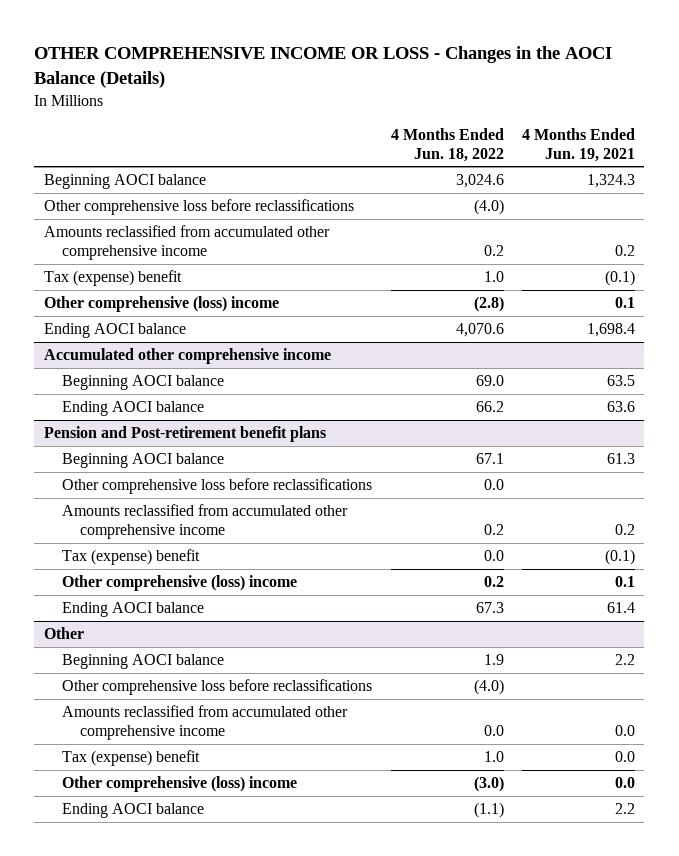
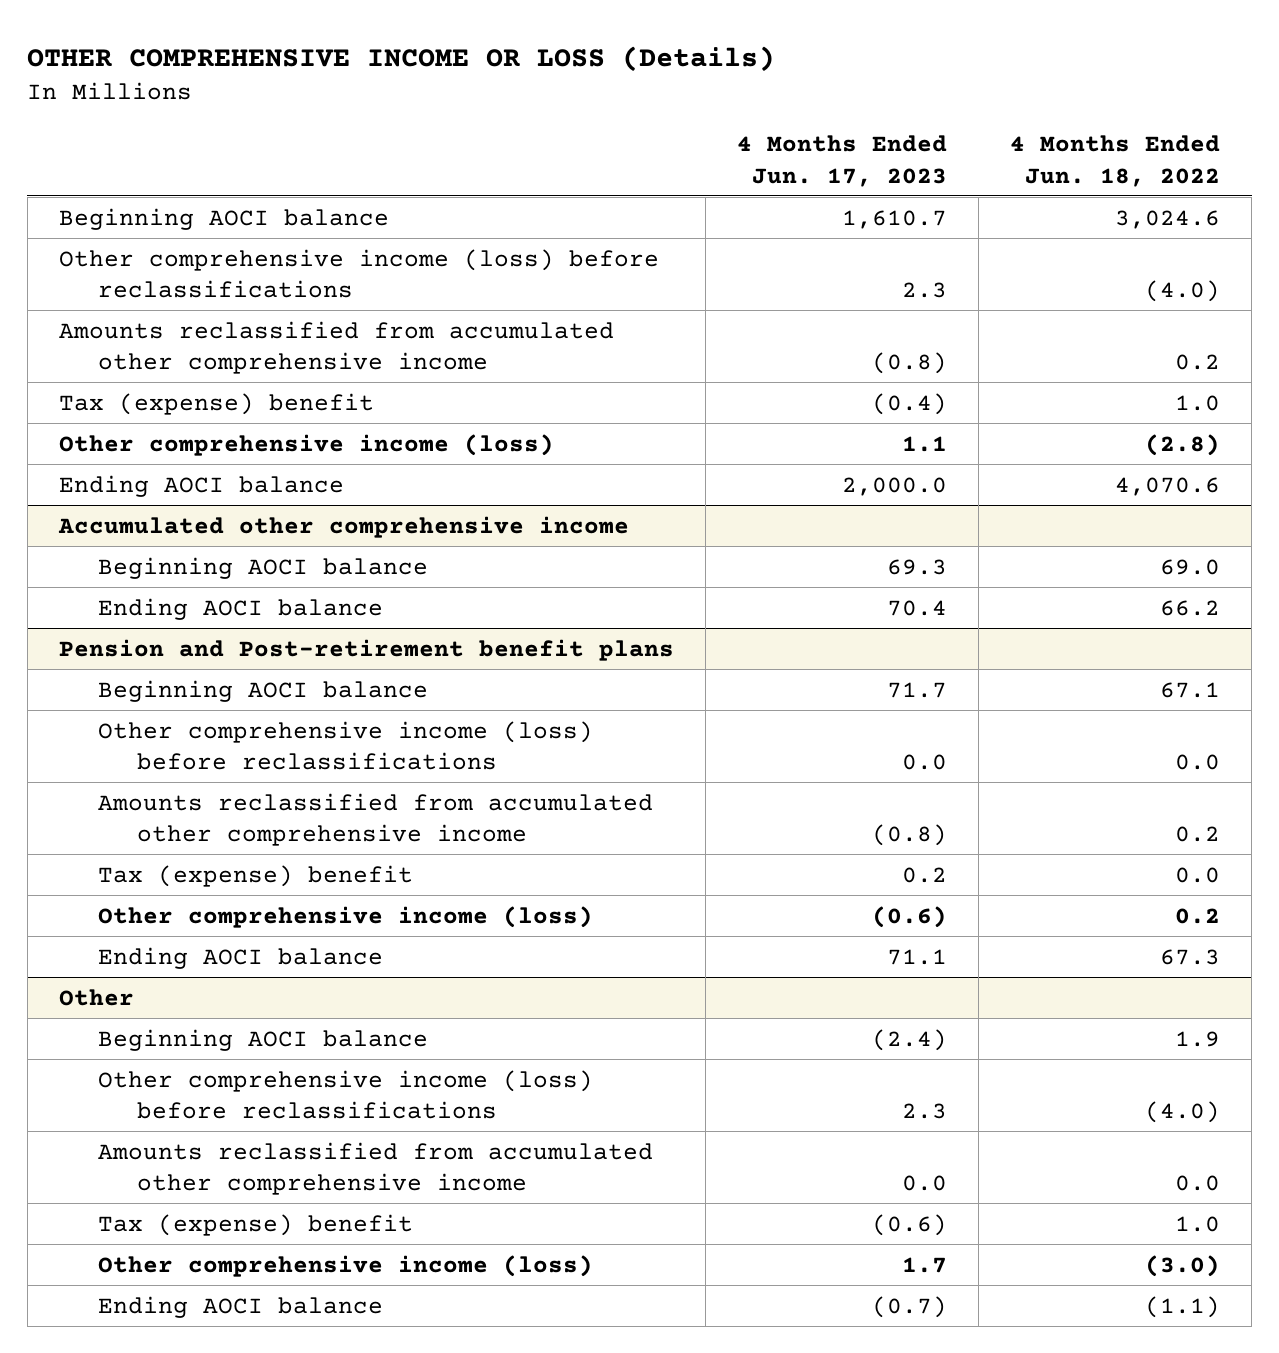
- OTHER COMPREHENSIVE INCOME OR LOSS - Changes in the AOCI Balance (Details)
+ OTHER COMPREHENSIVE INCOME OR LOSS (Details)
- | 4 Months Ended Jun. 18, 2022 | 4 Months Ended Jun. 19, 2021
+ | 4 Months Ended Jun. 17, 2023 | 4 Months Ended Jun. 18, 2022
- Other comprehensive loss before reclassifications | (4.0) |
+ Other comprehensive income (loss) before reclassifications | 2.3 | (4.0)
- Other comprehensive (loss) income | (2.8) | 0.1
+ Other comprehensive income (loss) | 1.1 | (2.8)
@ Pension and Post-retirement benefit plans
- Other comprehensive loss before reclassifications | 0.0 |
+ Other comprehensive income (loss) before reclassifications | 0.0 | 0.0
- Other comprehensive (loss) income | 0.2 | 0.1
+ Other comprehensive income (loss) | (0.6) | 0.2
@ Other
- Other comprehensive loss before reclassifications | (4.0) |
+ Other comprehensive income (loss) before reclassifications | 2.3 | (4.0)
- Other comprehensive (loss) income | (3.0) | 0.0
+ Other comprehensive income (loss) | 1.7 | (3.0)

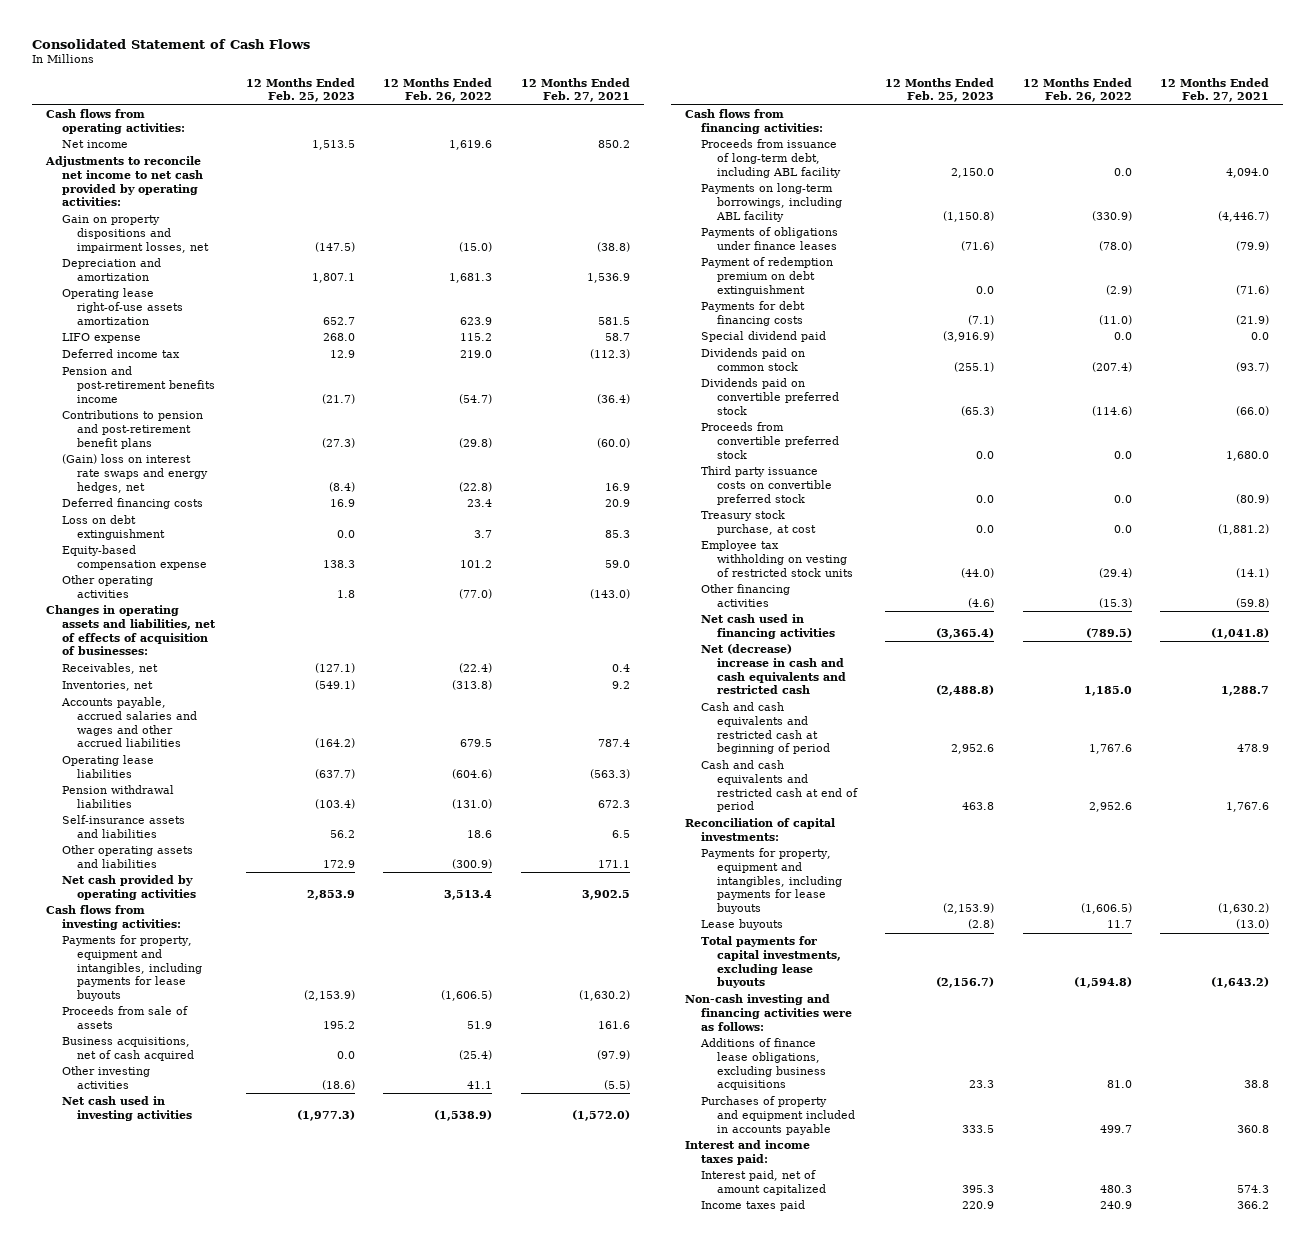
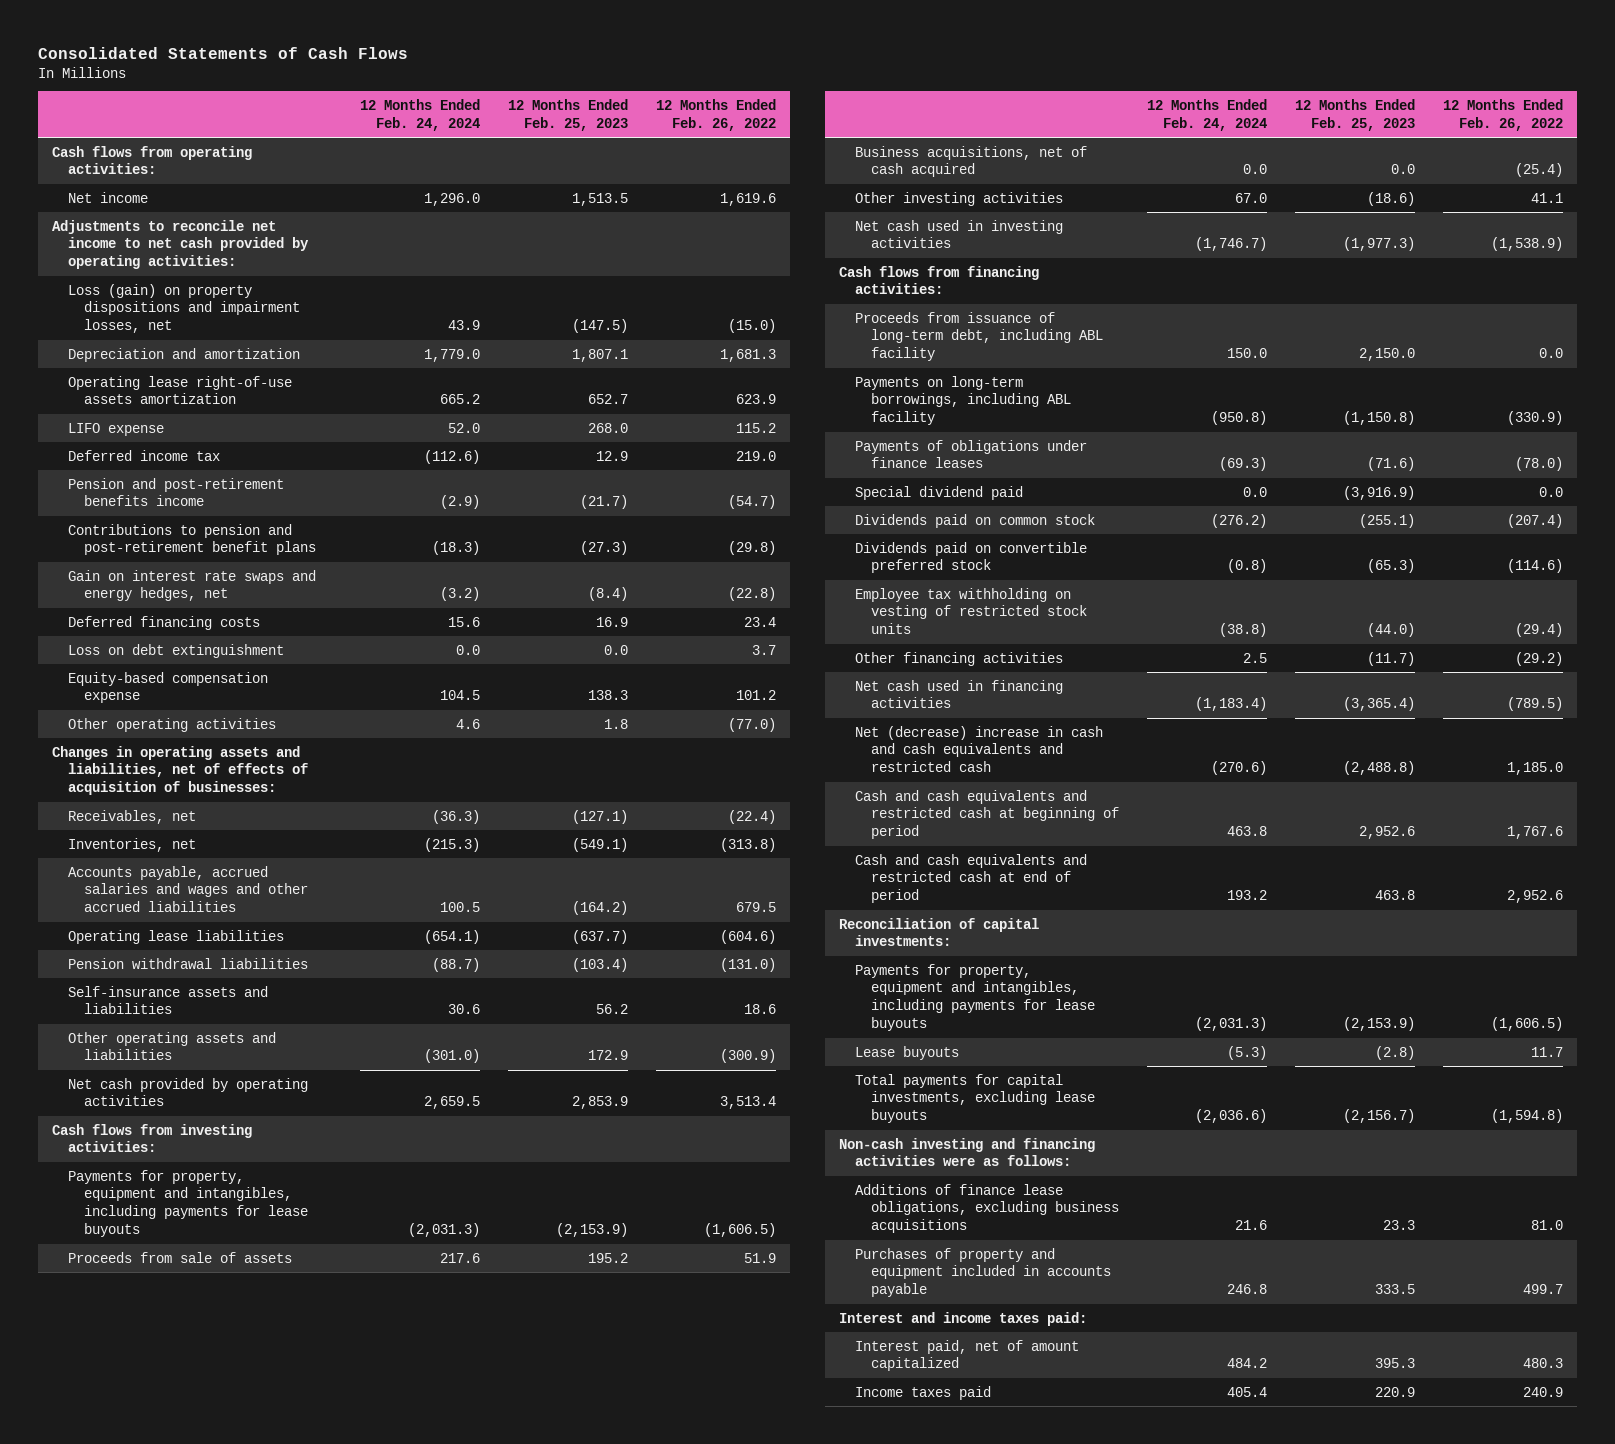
- Consolidated Statement of Cash Flows
+ Consolidated Statements of Cash Flows
- | 12 Months Ended Feb. 25, 2023 | 12 Months Ended Feb. 26, 2022 | 12 Months Ended Feb. 27, 2021
+ | 12 Months Ended Feb. 24, 2024 | 12 Months Ended Feb. 25, 2023 | 12 Months Ended Feb. 26, 2022
- Gain on property dispositions and impairment losses, net | (147.5) | (15.0) | (38.8)
+ Loss (gain) on property dispositions and impairment losses, net | 43.9 | (147.5) | (15.0)
- (Gain) loss on interest rate swaps and energy hedges, net | (8.4) | (22.8) | 16.9
+ Gain on interest rate swaps and energy hedges, net | (3.2) | (8.4) | (22.8)
- Payment of redemption premium on debt extinguishment | 0.0 | (2.9) | (71.6)
- Payments for debt financing costs | (7.1) | (11.0) | (21.9)
- Proceeds from convertible preferred stock | 0.0 | 0.0 | 1,680.0
- Third party issuance costs on convertible preferred stock | 0.0 | 0.0 | (80.9)
- Treasury stock purchase, at cost | 0.0 | 0.0 | (1,881.2)
- Other financing activities | (4.6) | (15.3) | (59.8)
+ Other financing activities | 2.5 | (11.7) | (29.2)

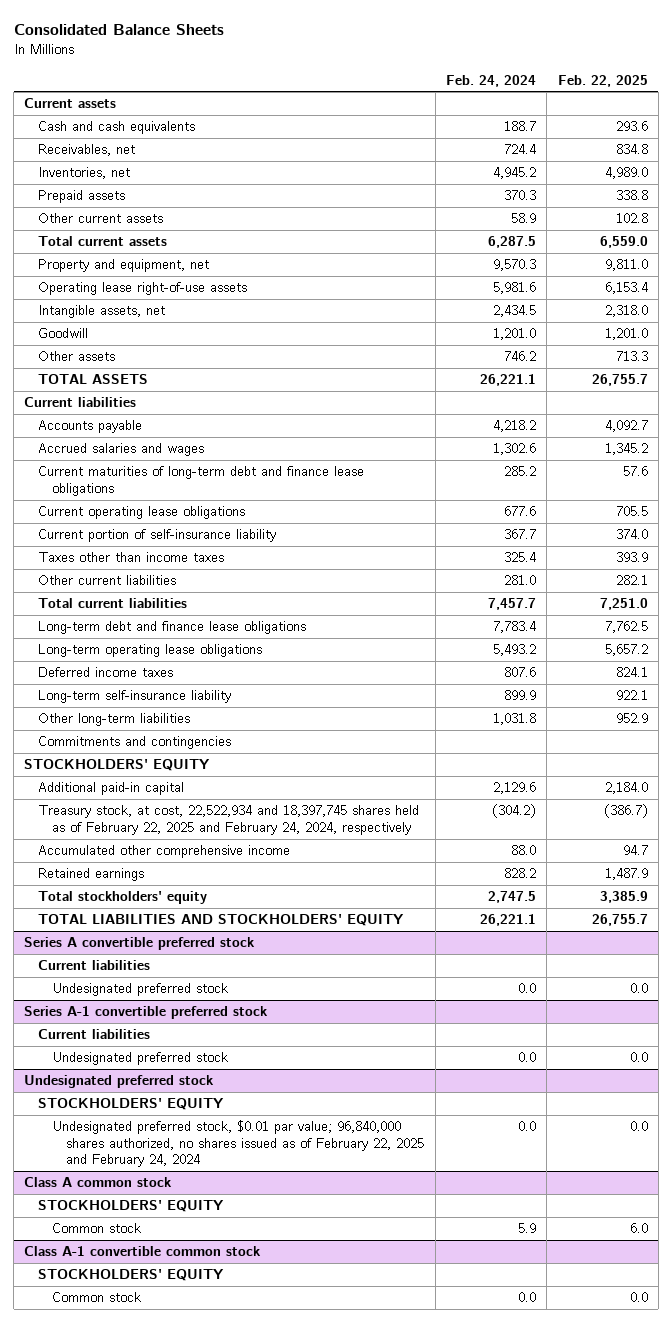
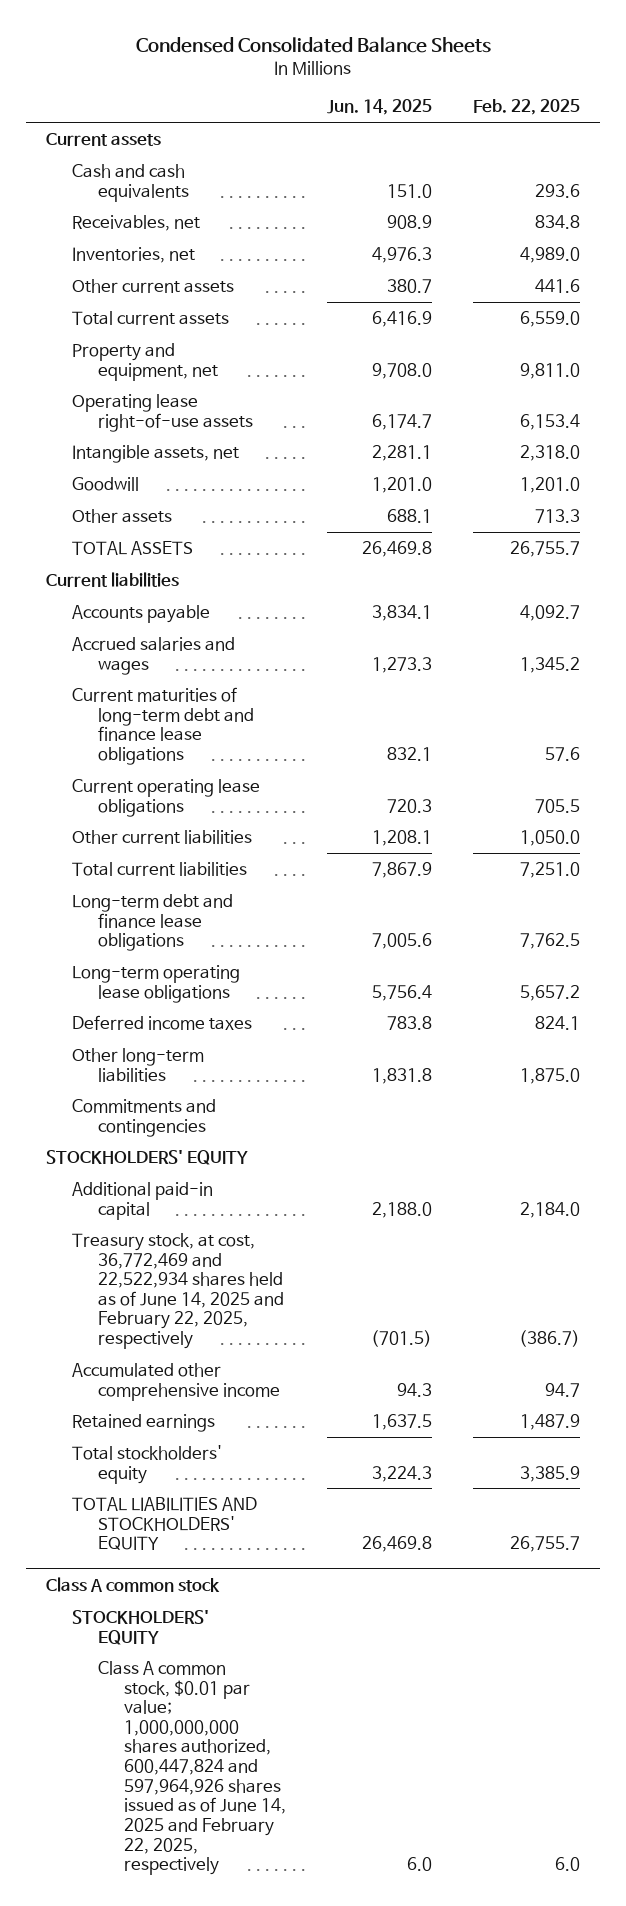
- Consolidated Balance Sheets
+ Condensed Consolidated Balance Sheets
- | Feb. 24, 2024 | Feb. 22, 2025
+ | Jun. 14, 2025 | Feb. 22, 2025
- Prepaid assets | 370.3 | 338.8
- Other current assets | 58.9 | 102.8
+ Other current assets | 380.7 | 441.6
- Current portion of self-insurance liability | 367.7 | 374.0
- Taxes other than income taxes | 325.4 | 393.9
- Other current liabilities | 281.0 | 282.1
+ Other current liabilities | 1,208.1 | 1,050.0
- Long-term self-insurance liability | 899.9 | 922.1
- Other long-term liabilities | 1,031.8 | 952.9
+ Other long-term liabilities | 1,831.8 | 1,875.0
- Treasury stock, at cost, 22,522,934 and 18,397,745 shares held as of February 22, 2025 and February 24, 2024, respectively | (304.2) | (386.7)
+ Treasury stock, at cost, 36,772,469 and 22,522,934 shares held as of June 14, 2025 and February 22, 2025, respectively | (701.5) | (386.7)
- Series A convertible preferred stock
- Current liabilities
- Undesignated preferred stock | 0.0 | 0.0
- Series A-1 convertible preferred stock
- Current liabilities
- Undesignated preferred stock | 0.0 | 0.0
- Undesignated preferred stock
- STOCKHOLDERS' EQUITY
- Undesignated preferred stock, $0.01 par value; 96,840,000 shares authorized, no shares issued as of February 22, 2025 and February 24, 2024 | 0.0 | 0.0
@ Class A common stock
- Common stock | 5.9 | 6.0
- Class A-1 convertible common stock
- STOCKHOLDERS' EQUITY
- Common stock | 0.0 | 0.0
@ Class A common stock
+ Class A common stock, $0.01 par value; 1,000,000,000 shares authorized, 600,447,824 and 597,964,926 shares issued as of June 14, 2025 and February 22, 2025, respectively | 6.0 | 6.0

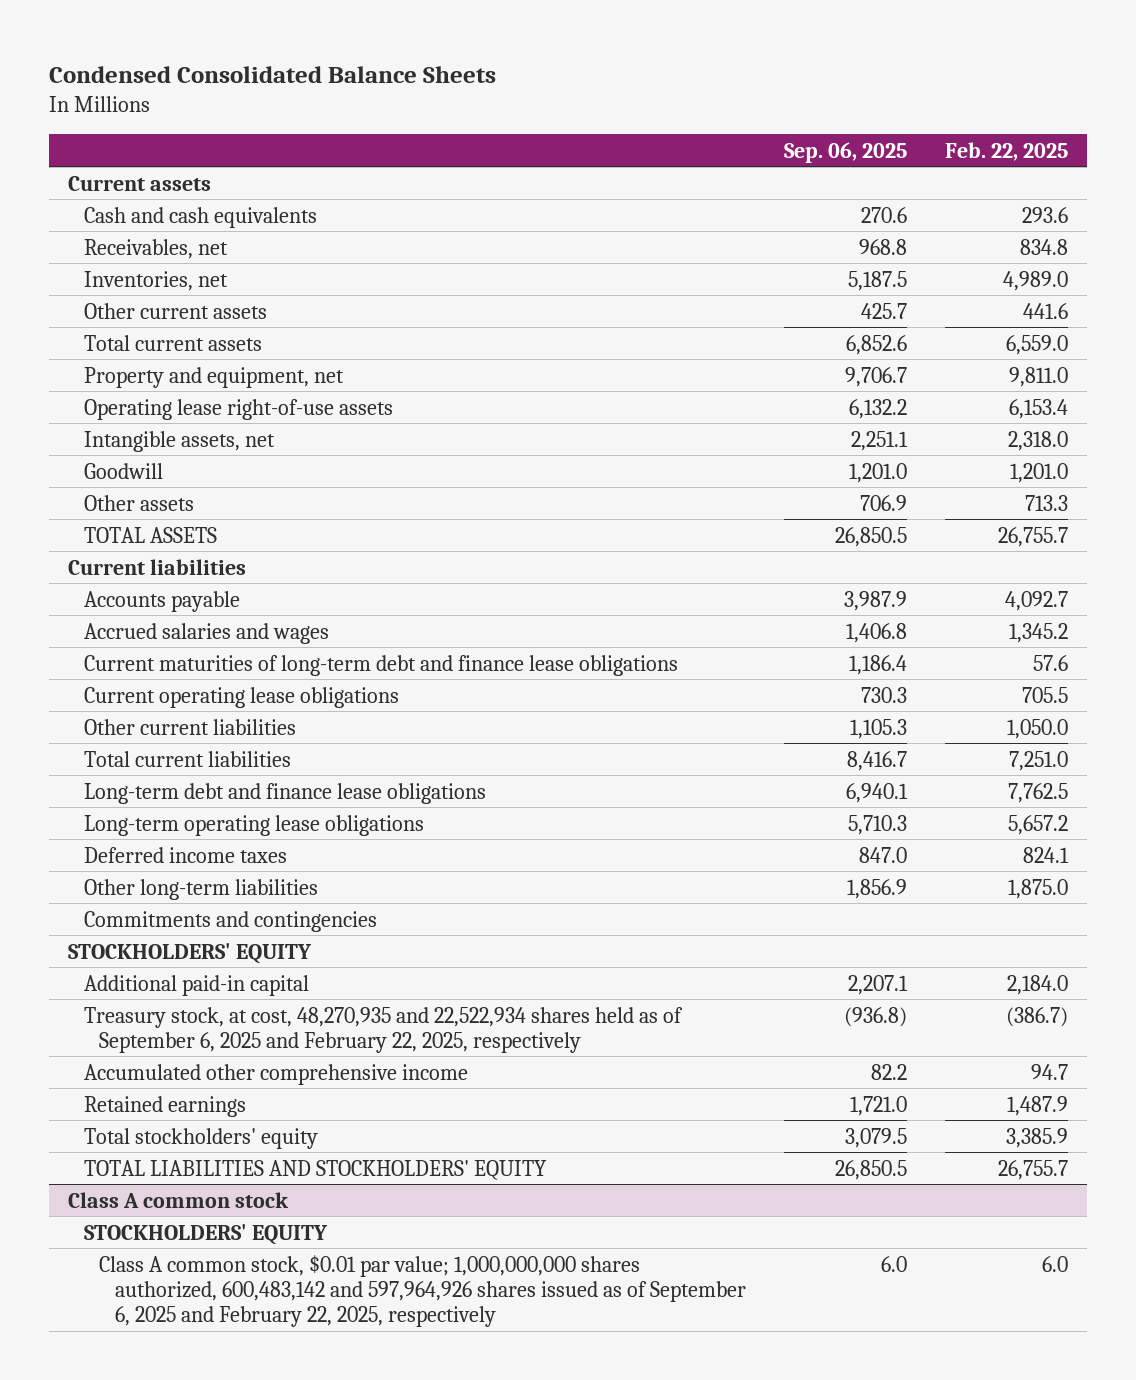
- | Jun. 14, 2025 | Feb. 22, 2025
+ | Sep. 06, 2025 | Feb. 22, 2025
- Treasury stock, at cost, 36,772,469 and 22,522,934 shares held as of June 14, 2025 and February 22, 2025, respectively | (701.5) | (386.7)
+ Treasury stock, at cost, 48,270,935 and 22,522,934 shares held as of September 6, 2025 and February 22, 2025, respectively | (936.8) | (386.7)
@ Class A common stock
- Class A common stock, $0.01 par value; 1,000,000,000 shares authorized, 600,447,824 and 597,964,926 shares issued as of June 14, 2025 and February 22, 2025, respectively | 6.0 | 6.0
+ Class A common stock, $0.01 par value; 1,000,000,000 shares authorized, 600,483,142 and 597,964,926 shares issued as of September 6, 2025 and February 22, 2025, respectively | 6.0 | 6.0

